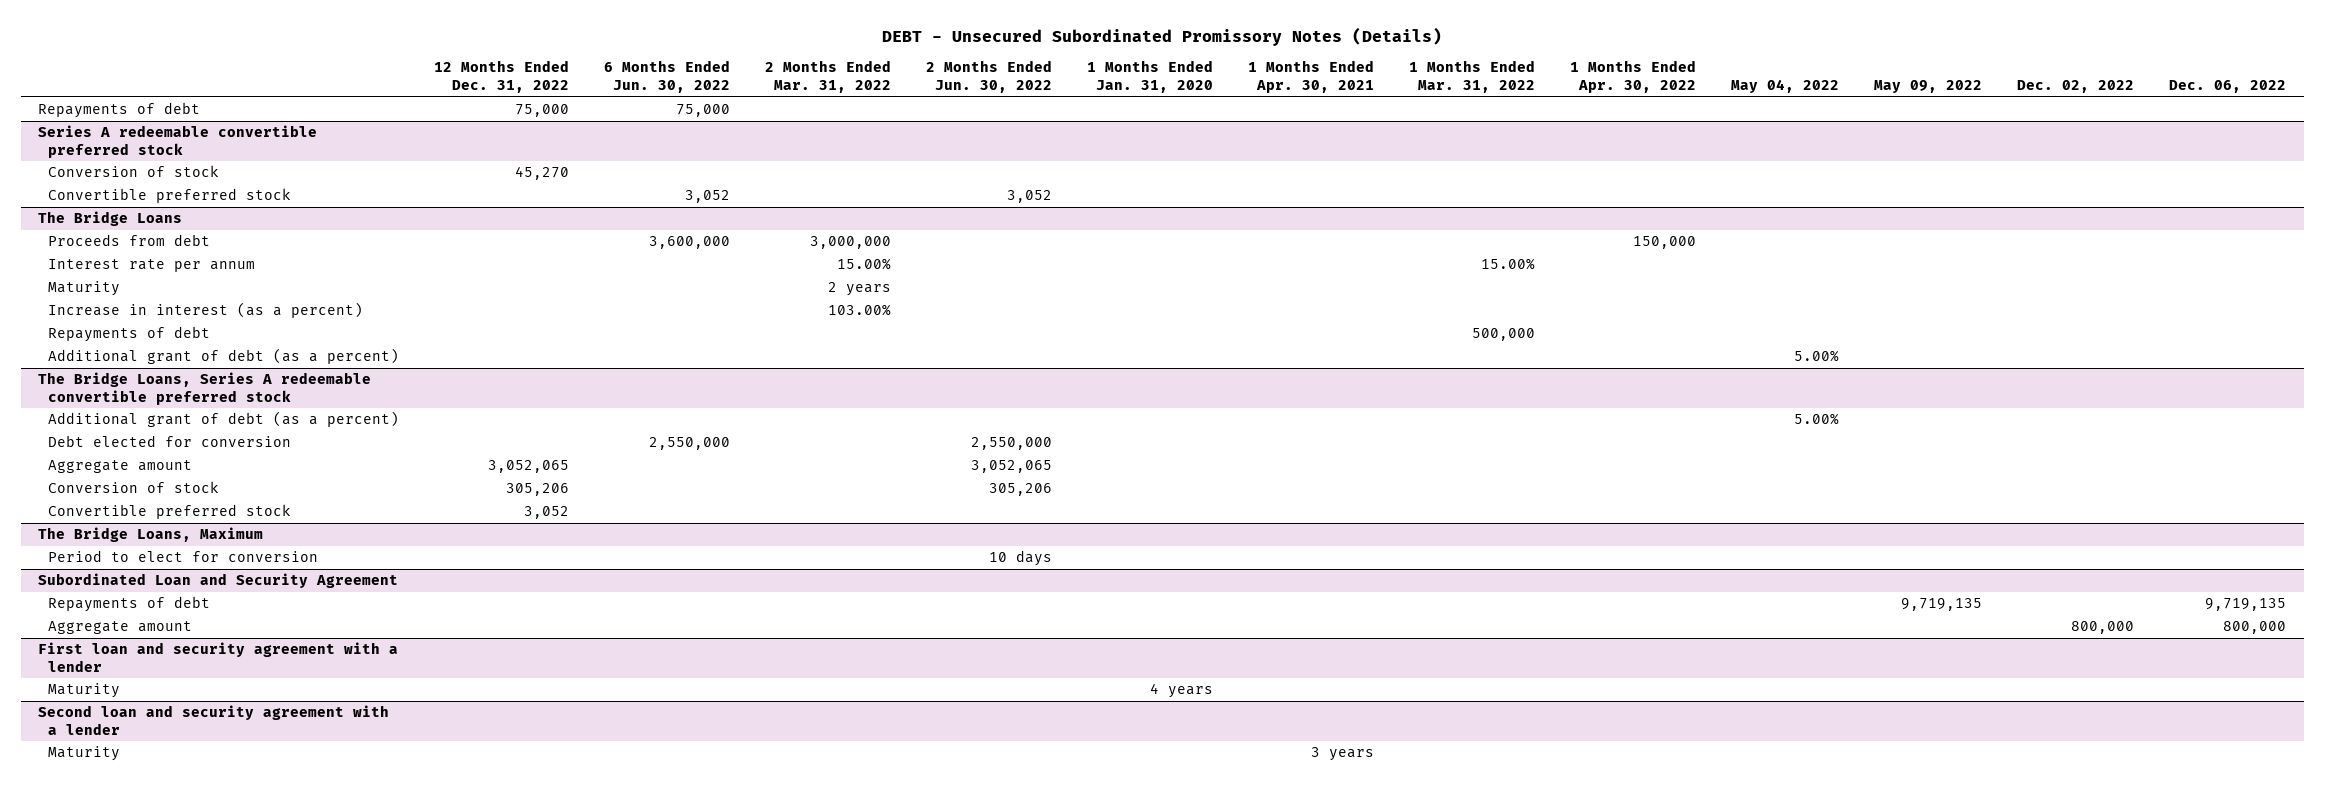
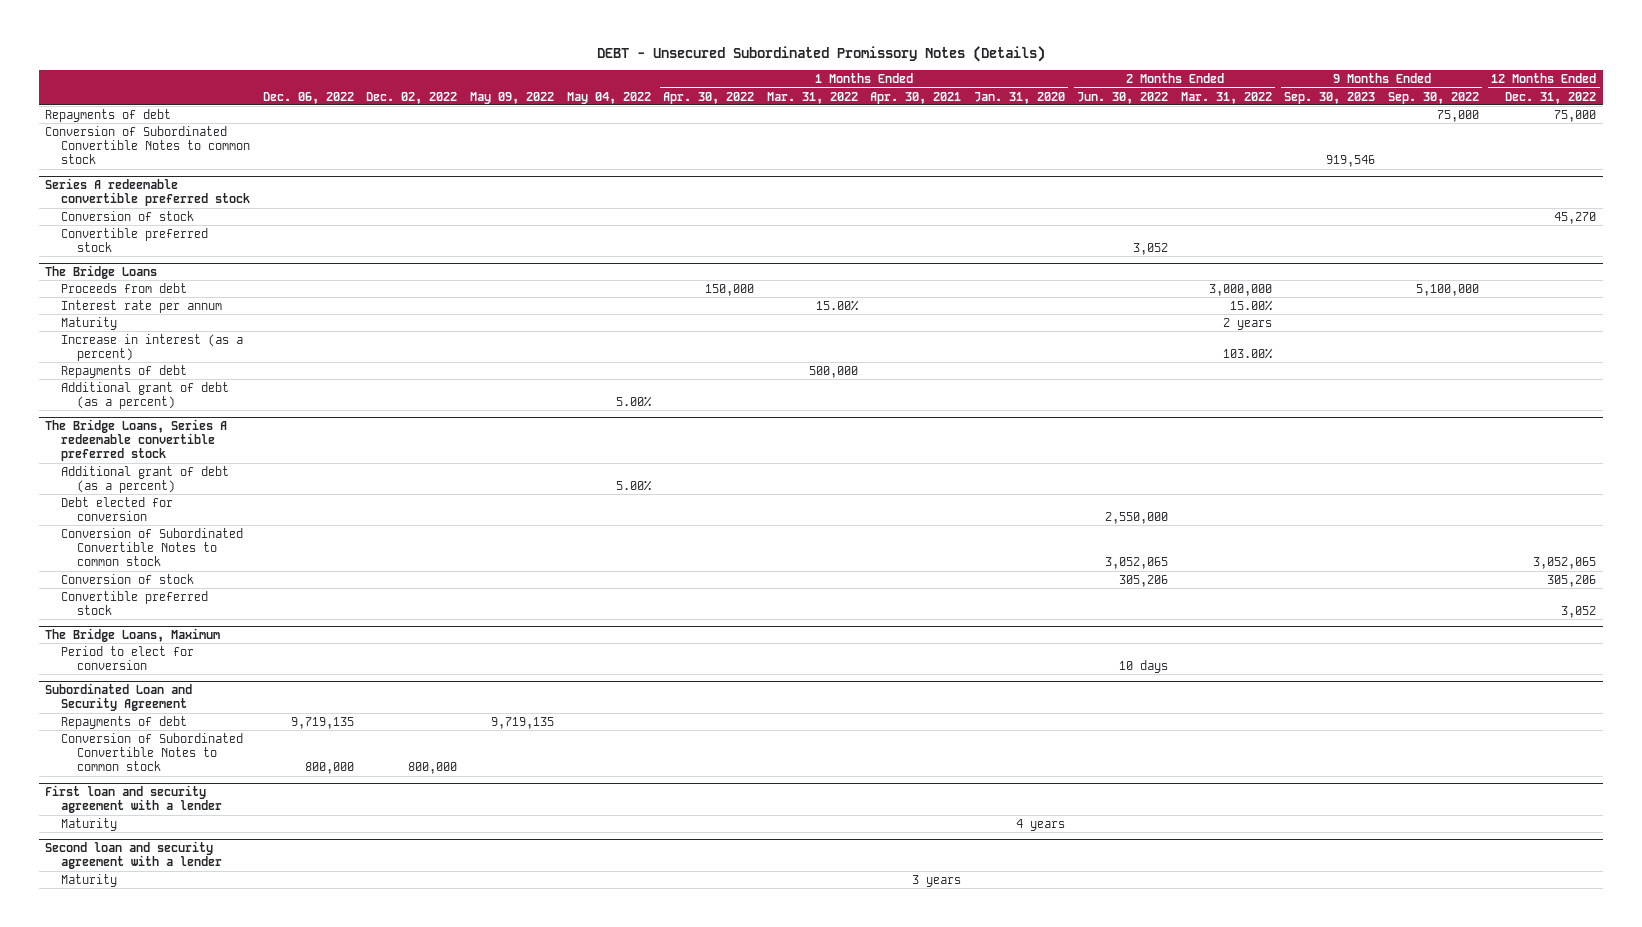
- | 12 Months Ended Dec. 31, 2022 | 6 Months Ended Jun. 30, 2022 | 2 Months Ended Mar. 31, 2022 | 2 Months Ended Jun. 30, 2022 | 1 Months Ended Jan. 31, 2020 | 1 Months Ended Apr. 30, 2021 | 1 Months Ended Mar. 31, 2022 | 1 Months Ended Apr. 30, 2022 | May 04, 2022 | May 09, 2022 | Dec. 02, 2022 | Dec. 06, 2022
+ | Dec. 06, 2022 | Dec. 02, 2022 | May 09, 2022 | May 04, 2022 | 1 Months Ended Apr. 30, 2022 | 1 Months Ended Mar. 31, 2022 | 1 Months Ended Apr. 30, 2021 | 1 Months Ended Jan. 31, 2020 | 2 Months Ended Jun. 30, 2022 | 2 Months Ended Mar. 31, 2022 | 9 Months Ended Sep. 30, 2023 | 9 Months Ended Sep. 30, 2022 | 12 Months Ended Dec. 31, 2022
+ Conversion of Subordinated Convertible Notes to common stock | | | | | | | | | | | 919,546 | |
@ The Bridge Loans, Series A redeemable convertible preferred stock
- Aggregate amount | 3,052,065 | | | 3,052,065 | | | | | | | |
+ Conversion of Subordinated Convertible Notes to common stock | | | | | | | | | 3,052,065 | | | | 3,052,065
@ Subordinated Loan and Security Agreement
- Aggregate amount | | | | | | | | | | | 800,000 | 800,000
+ Conversion of Subordinated Convertible Notes to common stock | 800,000 | 800,000 | | | | | | | | | | |

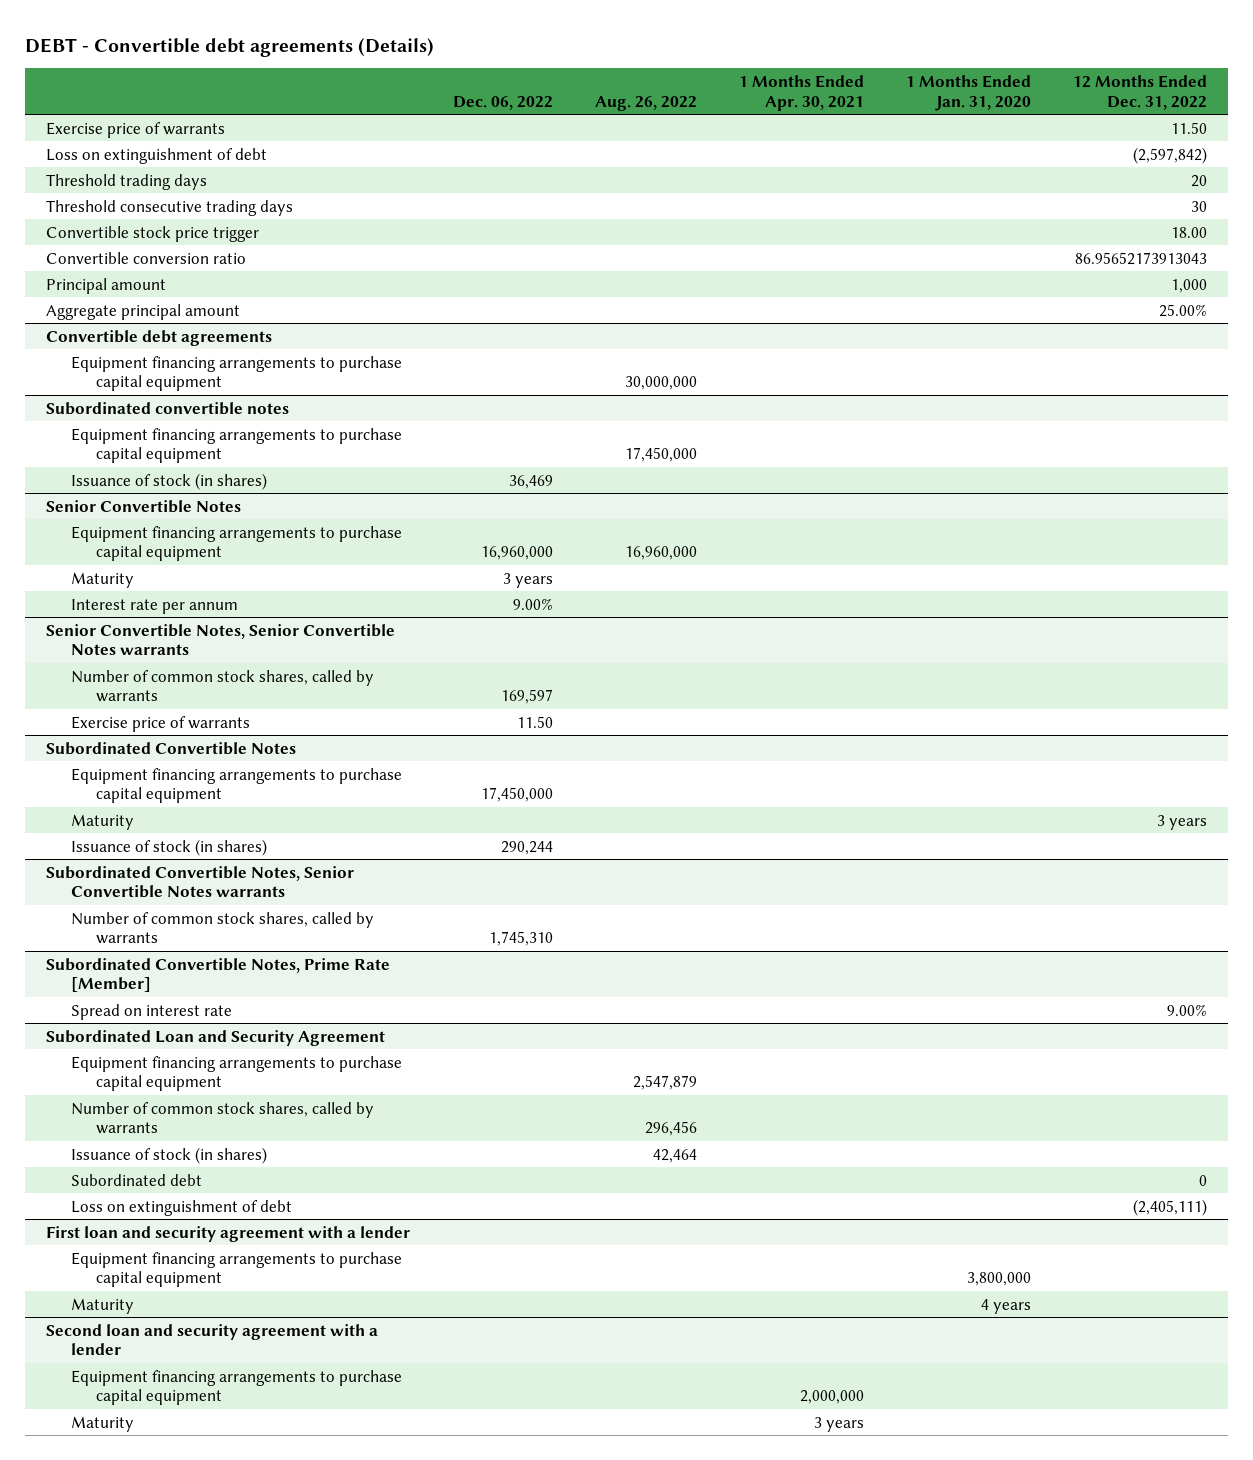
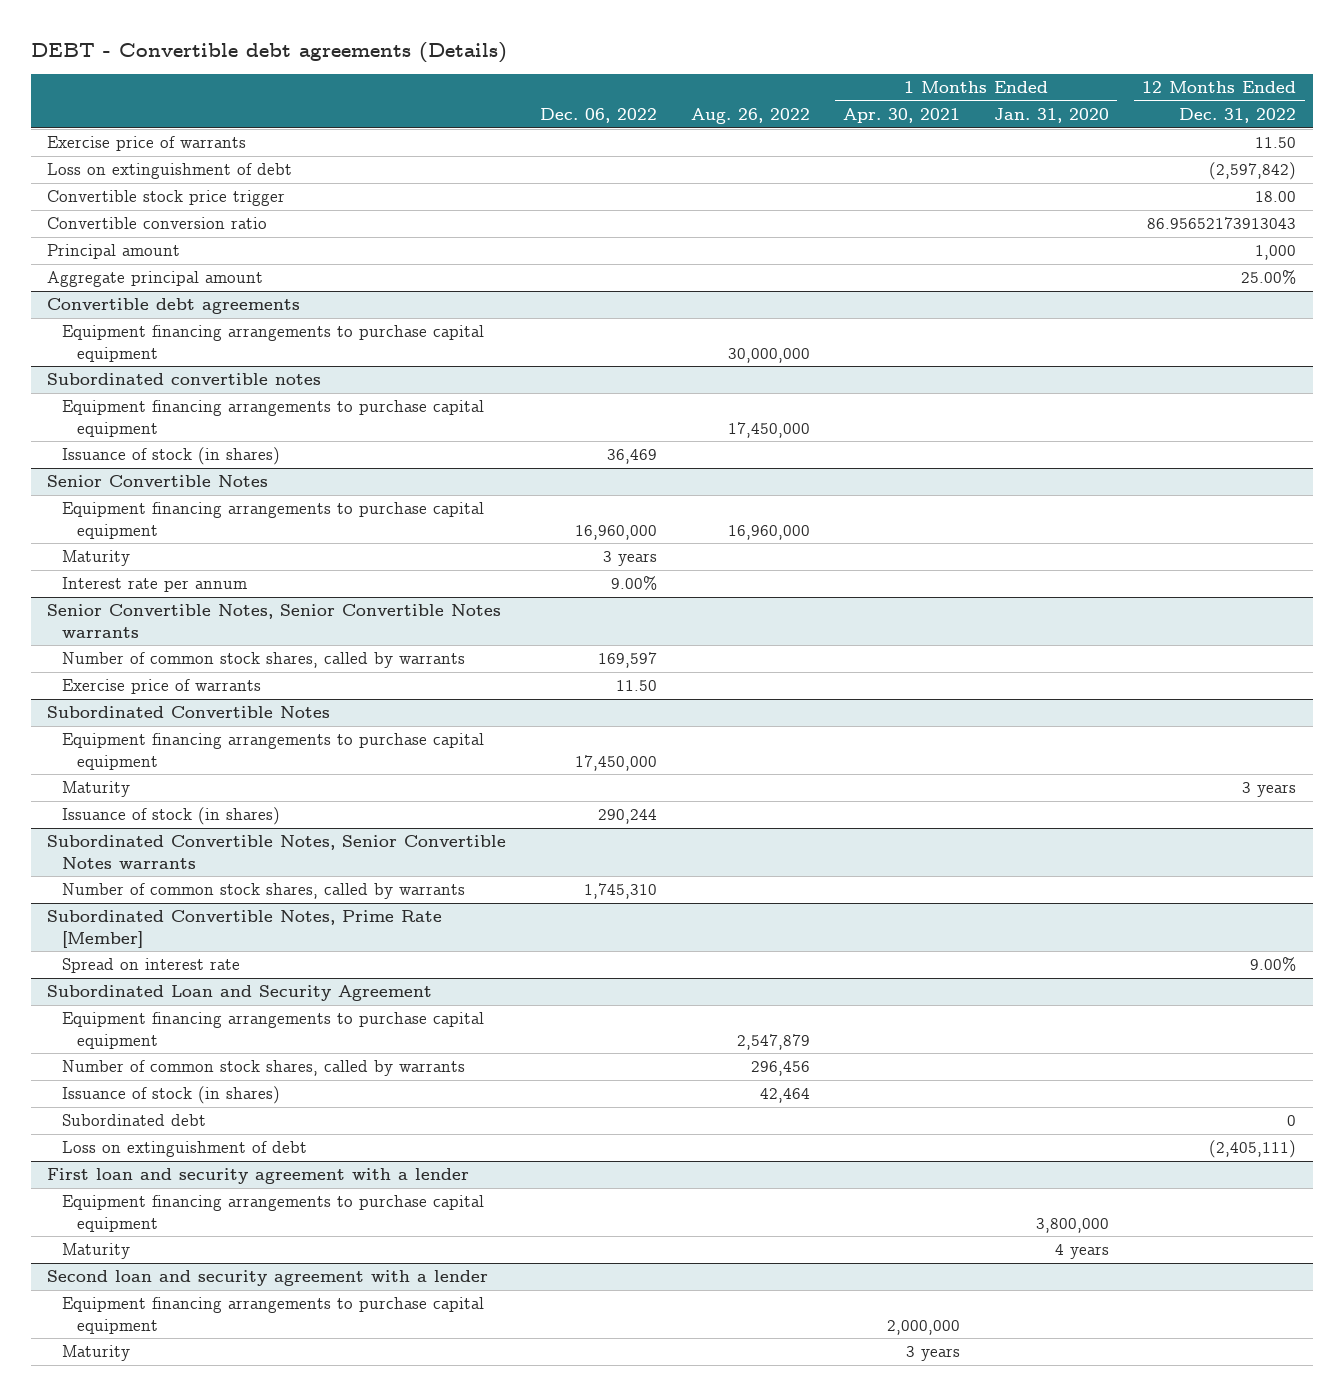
- Threshold trading days | | | | | 20
- Threshold consecutive trading days | | | | | 30

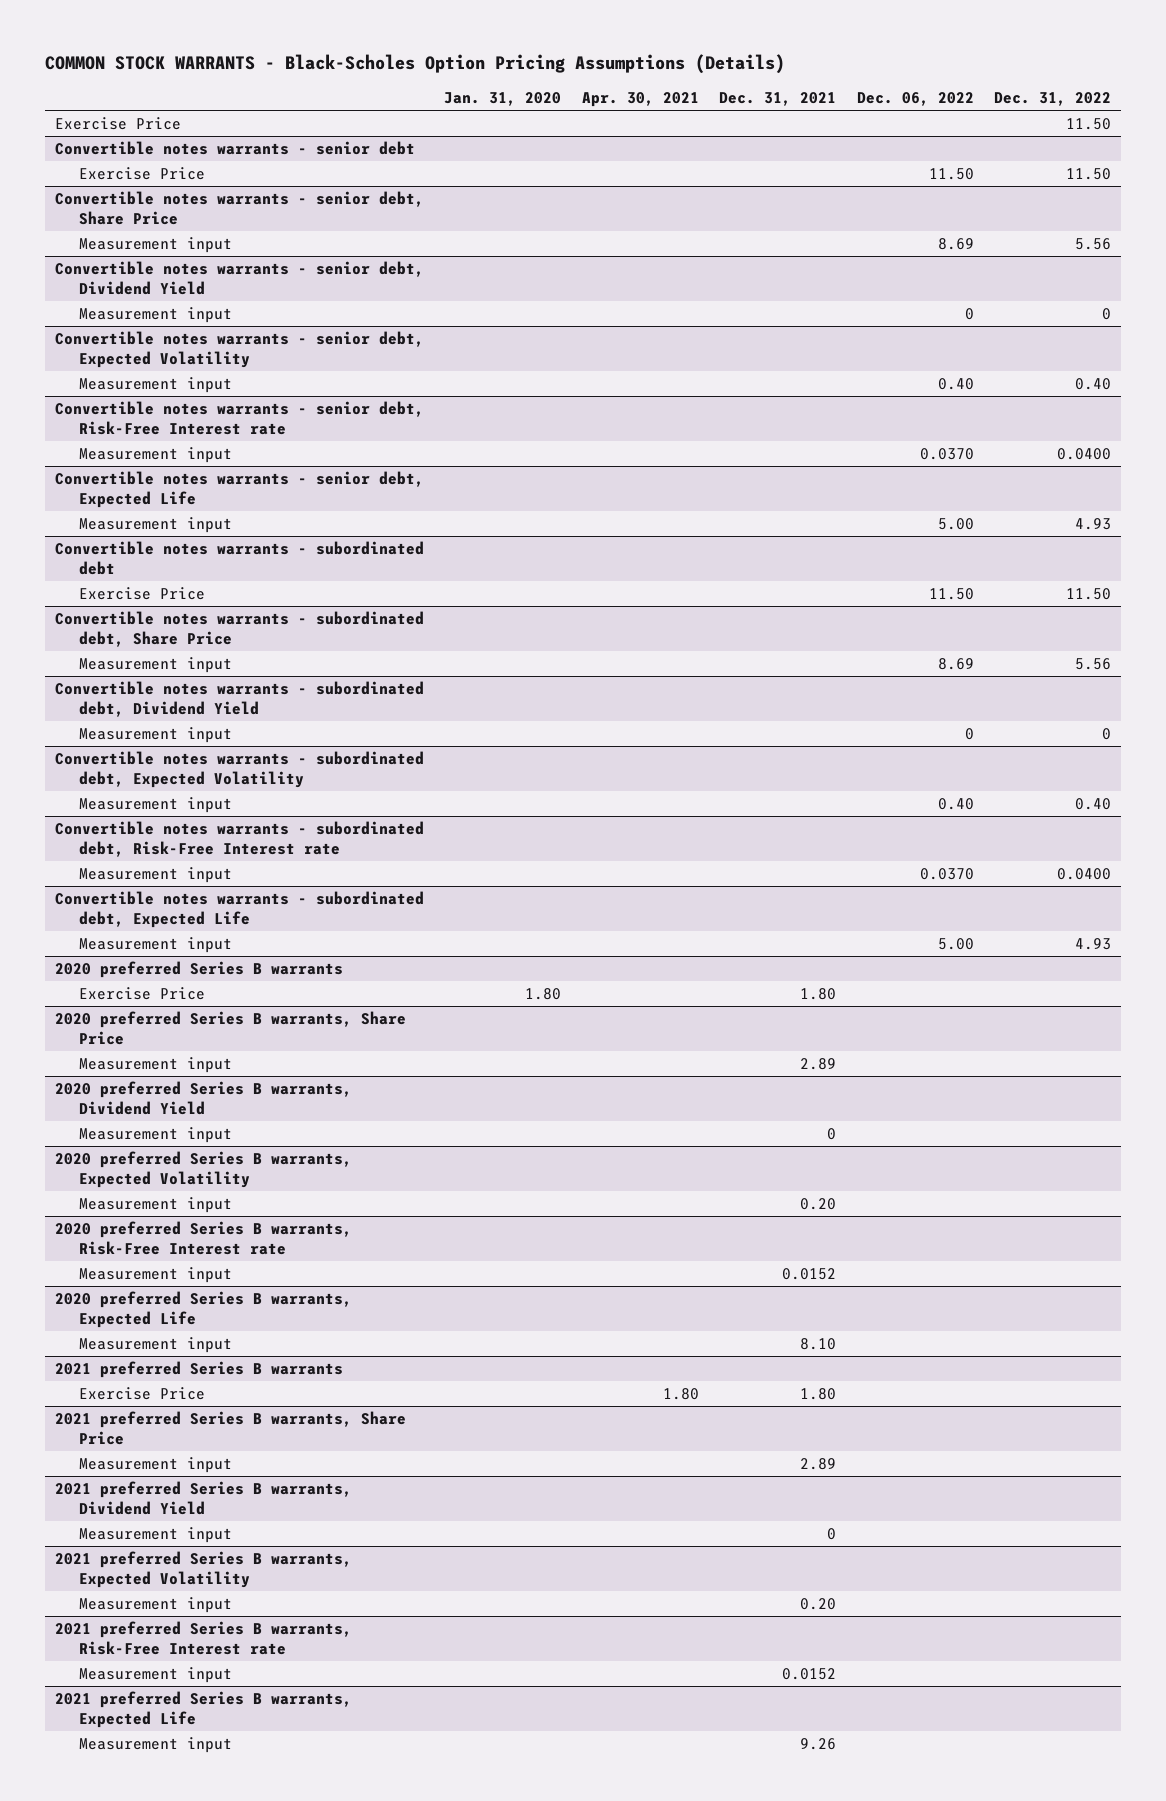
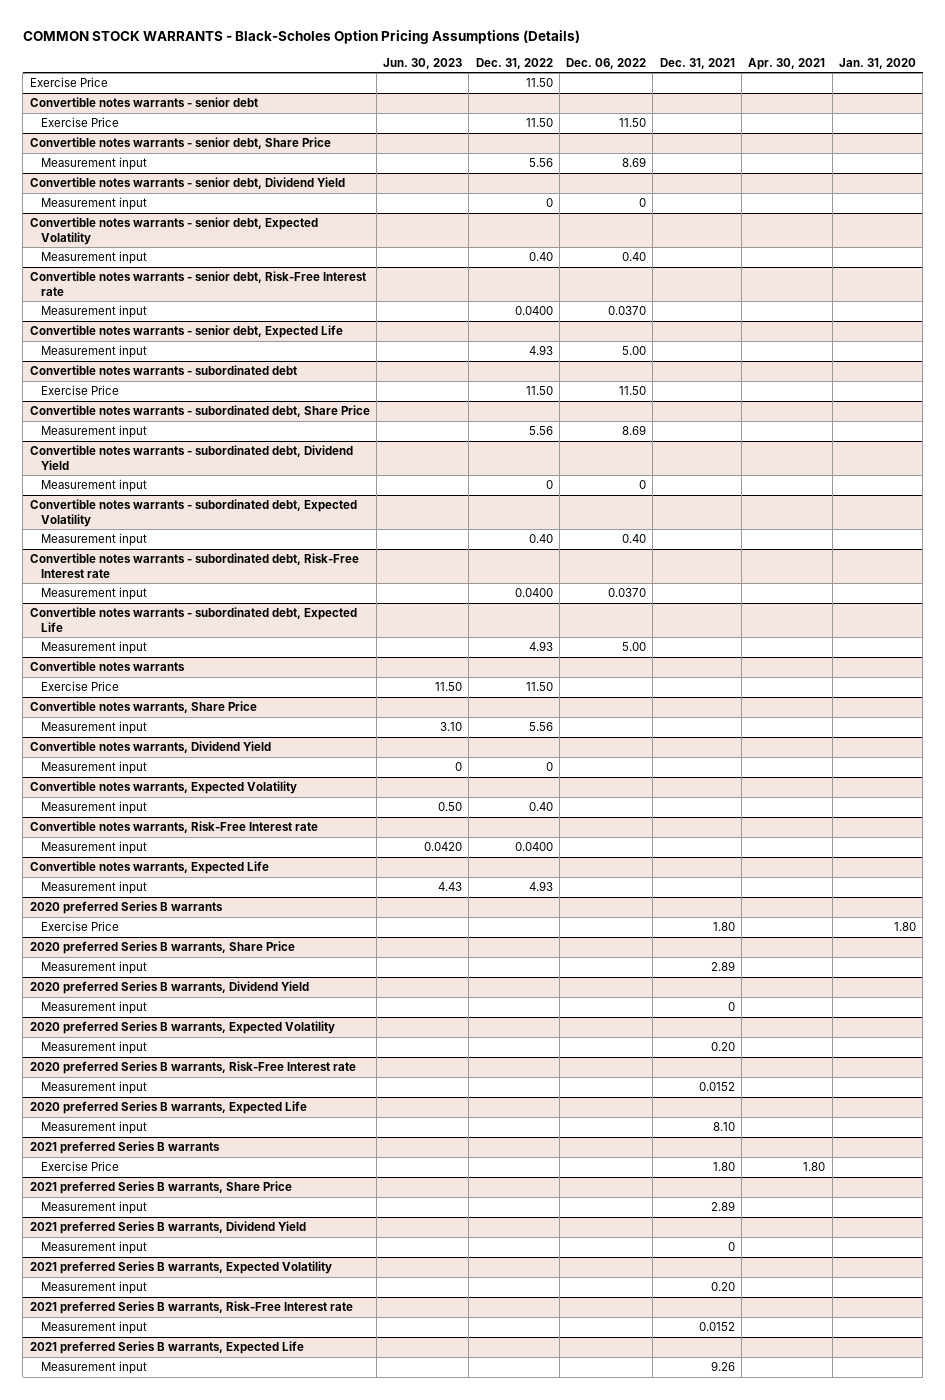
- | Jan. 31, 2020 | Apr. 30, 2021 | Dec. 31, 2021 | Dec. 06, 2022 | Dec. 31, 2022
+ | Jun. 30, 2023 | Dec. 31, 2022 | Dec. 06, 2022 | Dec. 31, 2021 | Apr. 30, 2021 | Jan. 31, 2020
+ Convertible notes warrants
+ Exercise Price | 11.50 | 11.50 | | | |
+ Convertible notes warrants, Share Price
+ Measurement input | 3.10 | 5.56 | | | |
+ Convertible notes warrants, Dividend Yield
+ Measurement input | 0 | 0 | | | |
+ Convertible notes warrants, Expected Volatility
+ Measurement input | 0.50 | 0.40 | | | |
+ Convertible notes warrants, Risk-Free Interest rate
+ Measurement input | 0.0420 | 0.0400 | | | |
+ Convertible notes warrants, Expected Life
+ Measurement input | 4.43 | 4.93 | | | |

